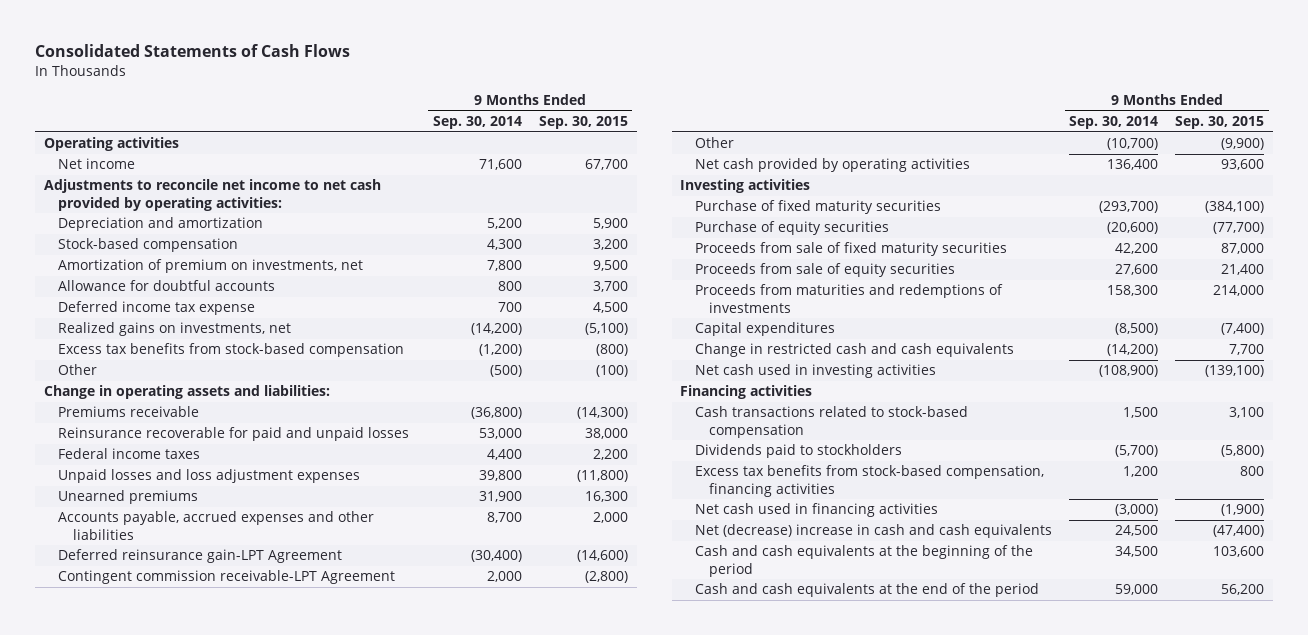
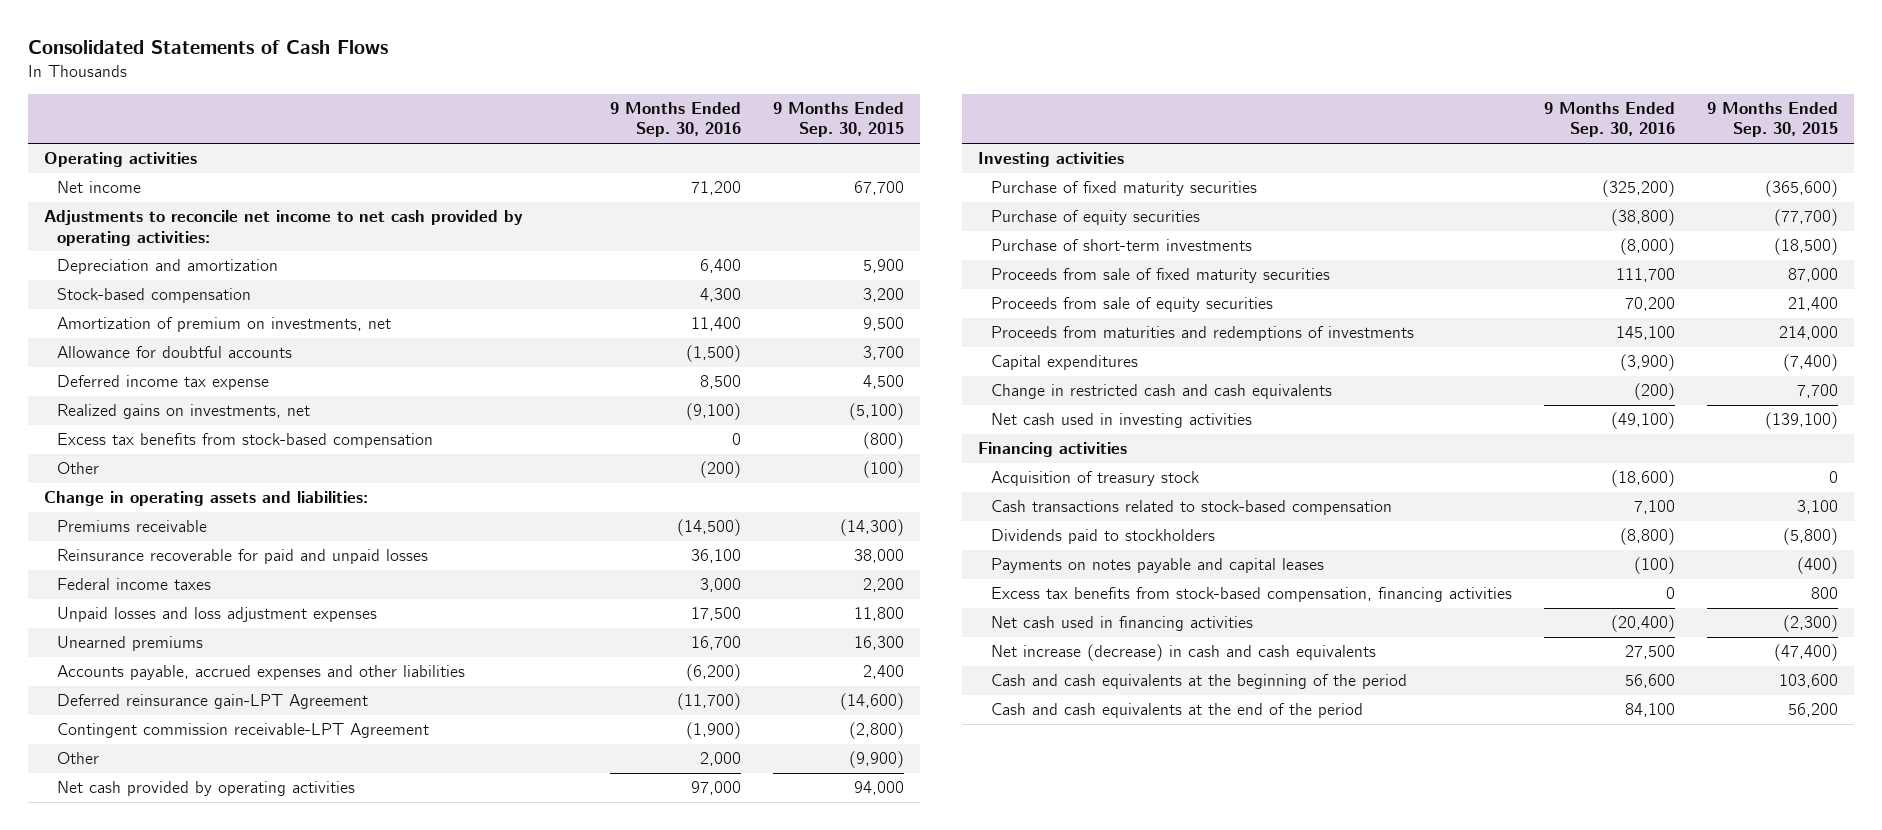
- | 9 Months Ended Sep. 30, 2014 | 9 Months Ended Sep. 30, 2015
+ | 9 Months Ended Sep. 30, 2016 | 9 Months Ended Sep. 30, 2015
- Unpaid losses and loss adjustment expenses | 39,800 | (11,800)
+ Unpaid losses and loss adjustment expenses | 17,500 | 11,800
- Accounts payable, accrued expenses and other liabilities | 8,700 | 2,000
+ Accounts payable, accrued expenses and other liabilities | (6,200) | 2,400
- Net cash provided by operating activities | 136,400 | 93,600
+ Net cash provided by operating activities | 97,000 | 94,000
- Purchase of fixed maturity securities | (293,700) | (384,100)
+ Purchase of fixed maturity securities | (325,200) | (365,600)
+ Purchase of short-term investments | (8,000) | (18,500)
+ Acquisition of treasury stock | (18,600) | 0
+ Payments on notes payable and capital leases | (100) | (400)
- Net cash used in financing activities | (3,000) | (1,900)
- Net (decrease) increase in cash and cash equivalents | 24,500 | (47,400)
+ Net cash used in financing activities | (20,400) | (2,300)
+ Net increase (decrease) in cash and cash equivalents | 27,500 | (47,400)

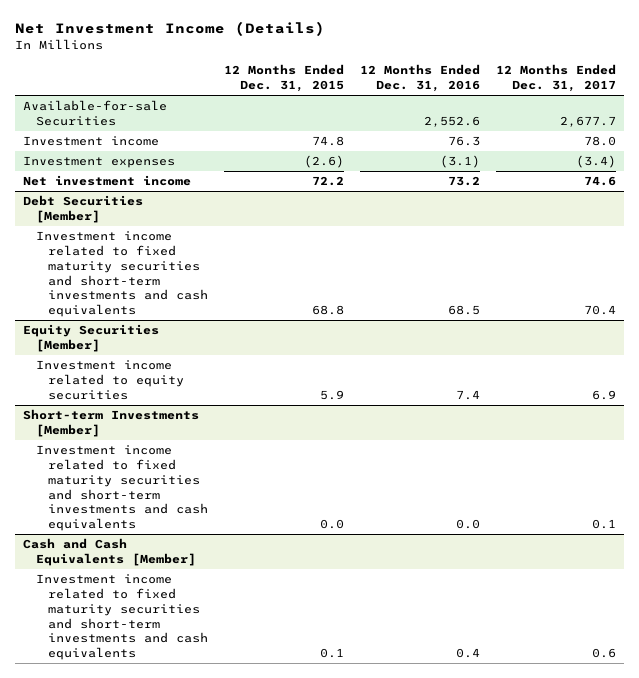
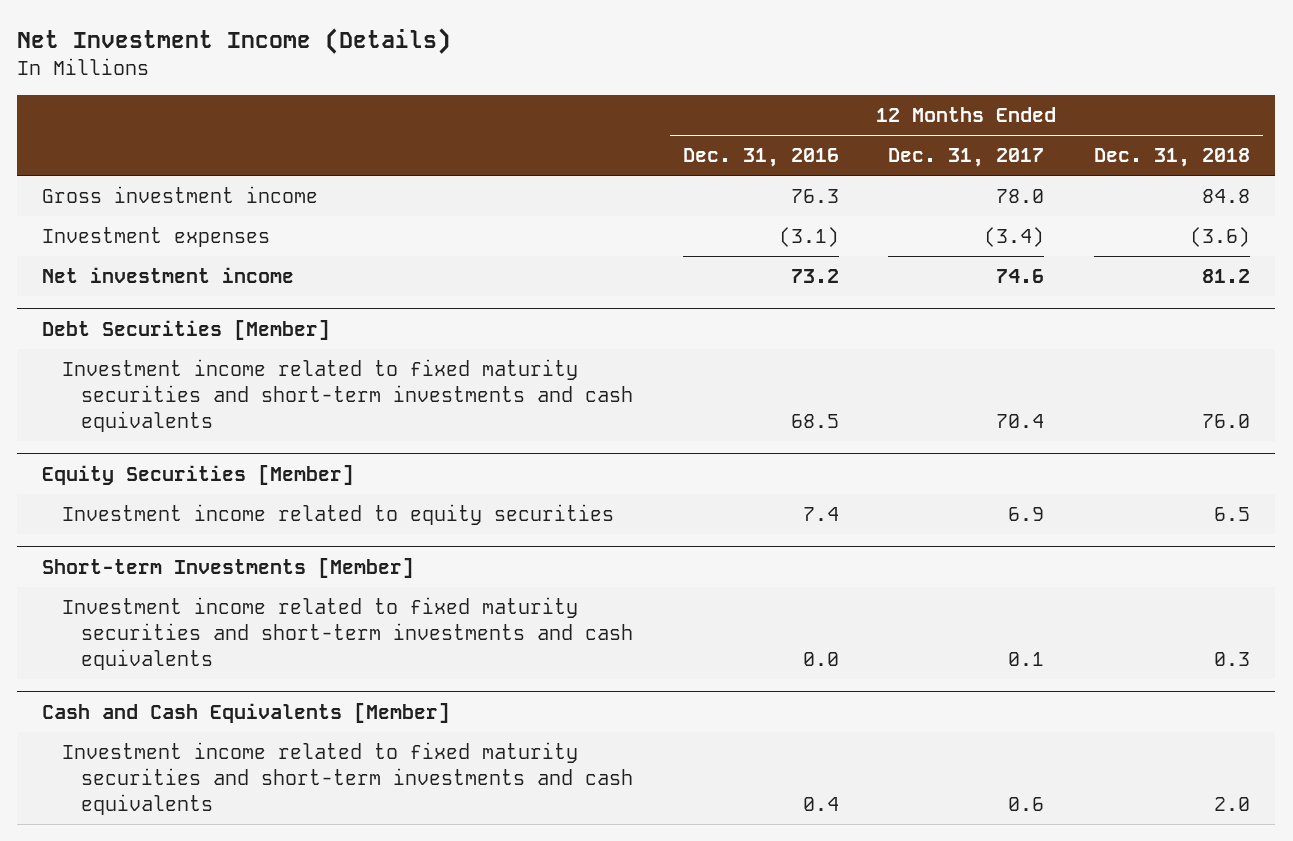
- | 12 Months Ended Dec. 31, 2015 | 12 Months Ended Dec. 31, 2016 | 12 Months Ended Dec. 31, 2017
+ | 12 Months Ended Dec. 31, 2016 | 12 Months Ended Dec. 31, 2017 | 12 Months Ended Dec. 31, 2018
- Available-for-sale Securities | | 2,552.6 | 2,677.7
- Investment income | 74.8 | 76.3 | 78.0
+ Gross investment income | 76.3 | 78.0 | 84.8

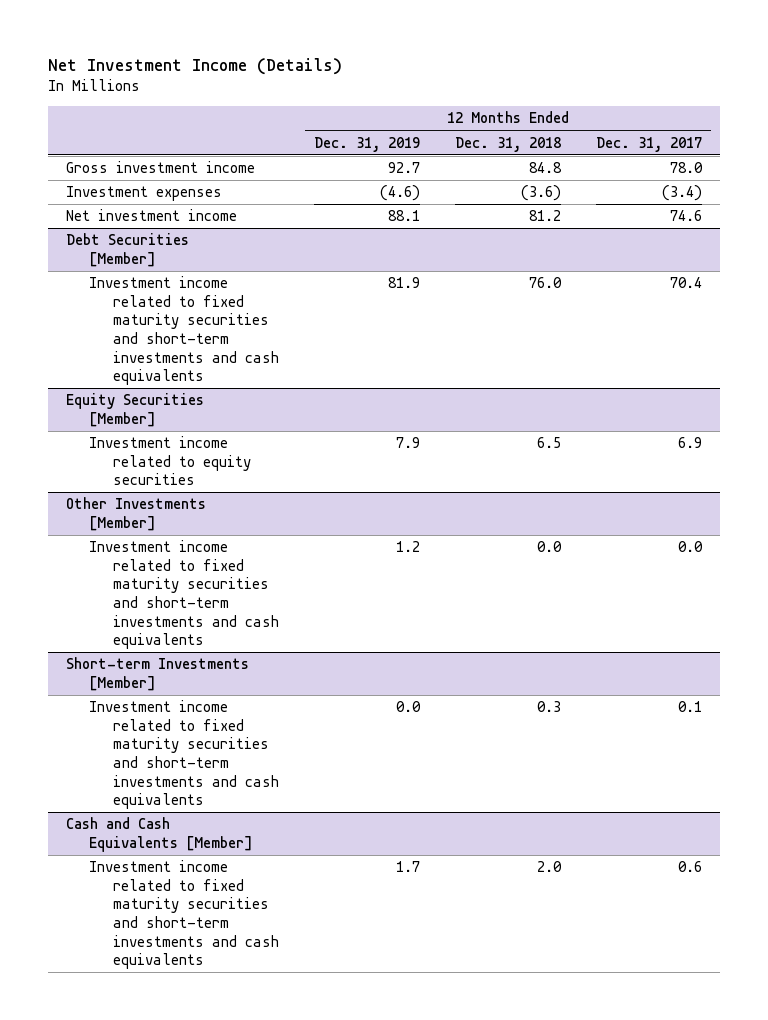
- | 12 Months Ended Dec. 31, 2016 | 12 Months Ended Dec. 31, 2017 | 12 Months Ended Dec. 31, 2018
+ | 12 Months Ended Dec. 31, 2019 | 12 Months Ended Dec. 31, 2018 | 12 Months Ended Dec. 31, 2017
+ Other Investments [Member]
+ Investment income related to fixed maturity securities and short-term investments and cash equivalents | 1.2 | 0.0 | 0.0

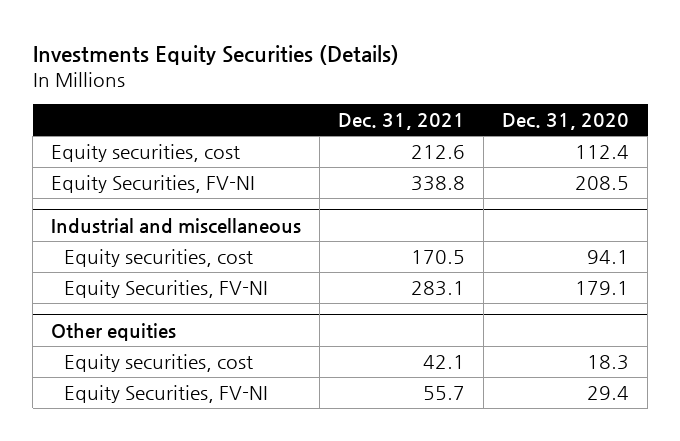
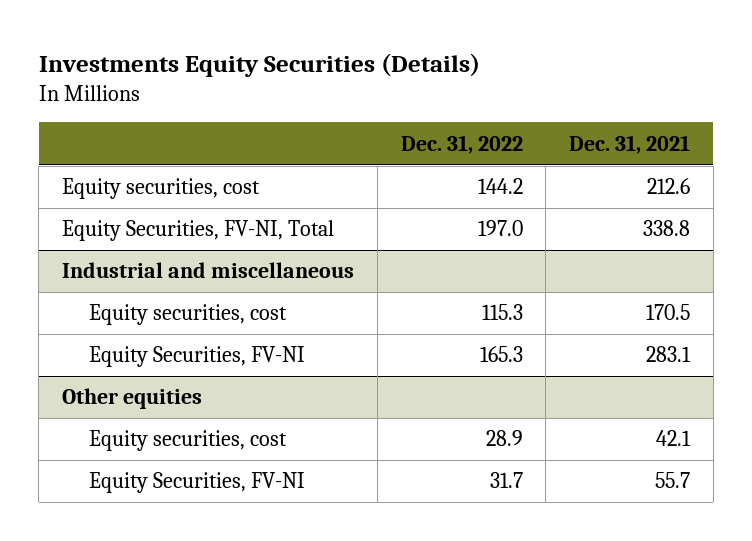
- | Dec. 31, 2021 | Dec. 31, 2020
+ | Dec. 31, 2022 | Dec. 31, 2021
- Equity Securities, FV-NI | 338.8 | 208.5
+ Equity Securities, FV-NI, Total | 197.0 | 338.8

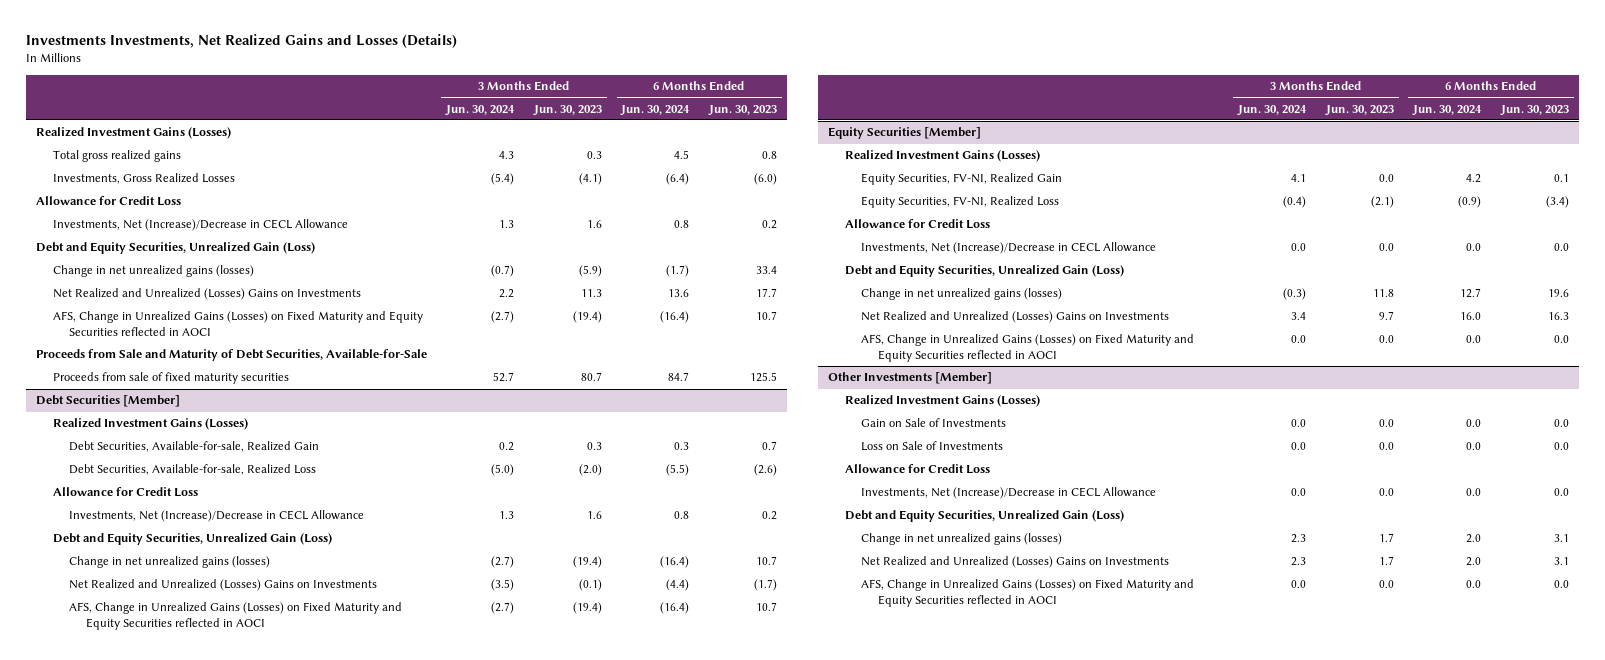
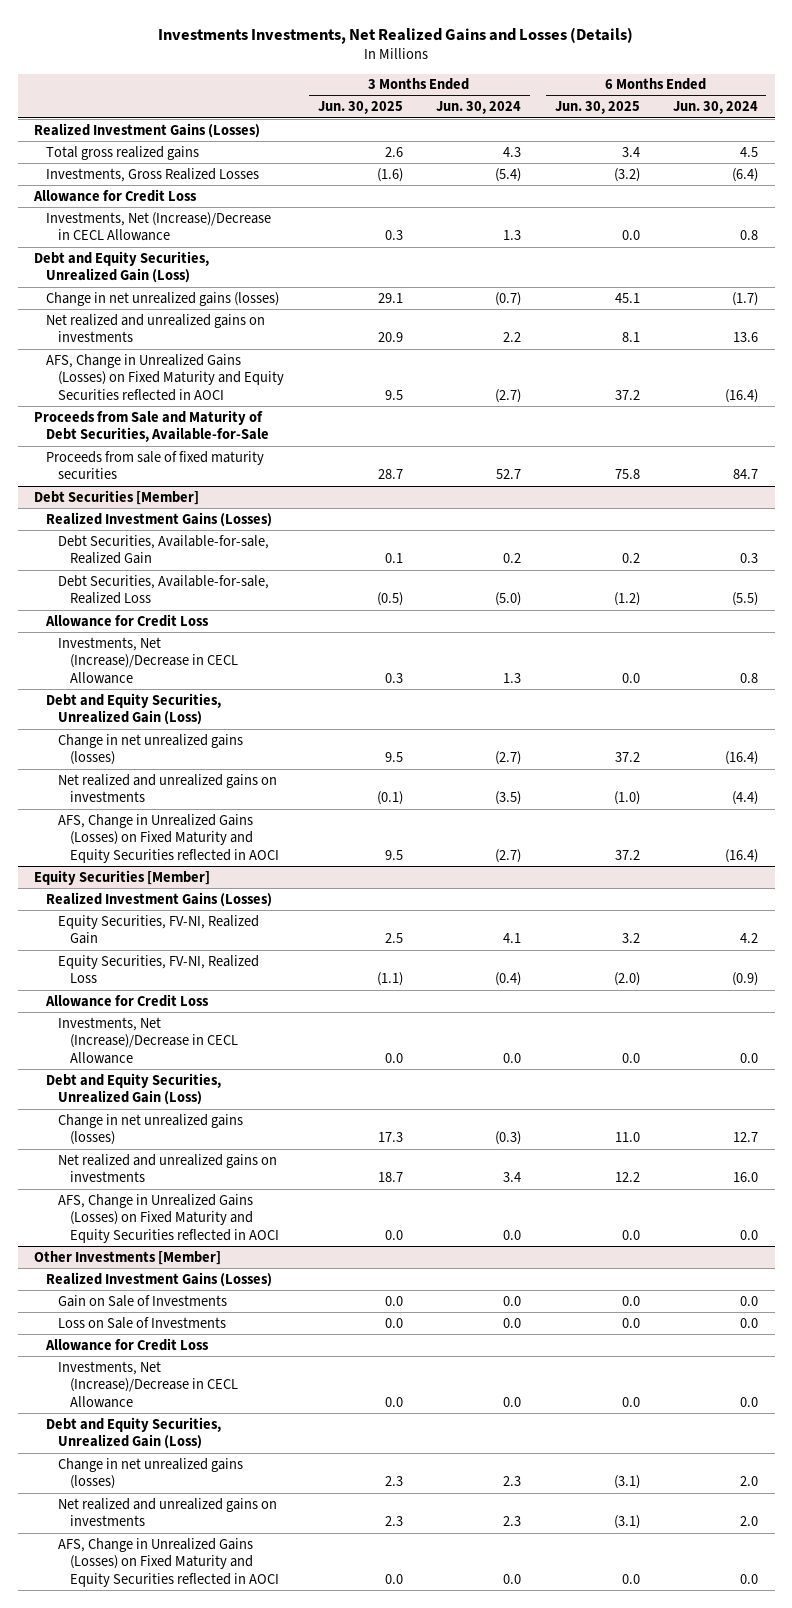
- | 3 Months Ended Jun. 30, 2024 | 3 Months Ended Jun. 30, 2023 | 6 Months Ended Jun. 30, 2024 | 6 Months Ended Jun. 30, 2023
+ | 3 Months Ended Jun. 30, 2025 | 3 Months Ended Jun. 30, 2024 | 6 Months Ended Jun. 30, 2025 | 6 Months Ended Jun. 30, 2024
- Net Realized and Unrealized (Losses) Gains on Investments | 2.2 | 11.3 | 13.6 | 17.7
+ Net realized and unrealized gains on investments | 20.9 | 2.2 | 8.1 | 13.6
@ Debt Securities [Member]
- Net Realized and Unrealized (Losses) Gains on Investments | (3.5) | (0.1) | (4.4) | (1.7)
+ Net realized and unrealized gains on investments | (0.1) | (3.5) | (1.0) | (4.4)
@ Equity Securities [Member]
- Net Realized and Unrealized (Losses) Gains on Investments | 3.4 | 9.7 | 16.0 | 16.3
+ Net realized and unrealized gains on investments | 18.7 | 3.4 | 12.2 | 16.0
@ Other Investments [Member]
- Net Realized and Unrealized (Losses) Gains on Investments | 2.3 | 1.7 | 2.0 | 3.1
+ Net realized and unrealized gains on investments | 2.3 | 2.3 | (3.1) | 2.0

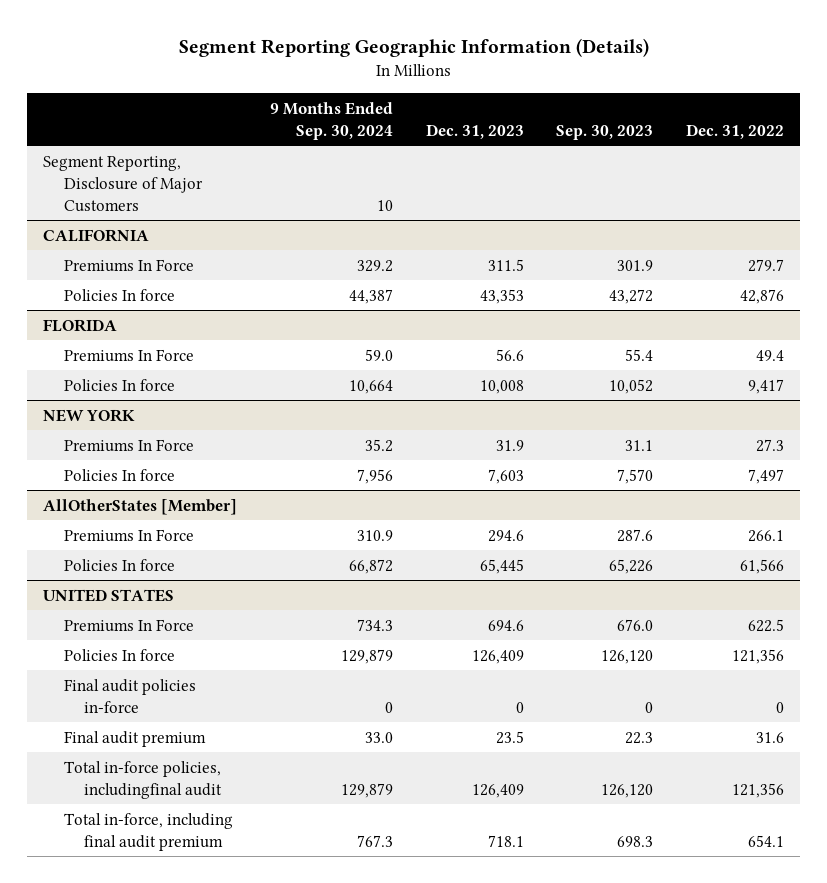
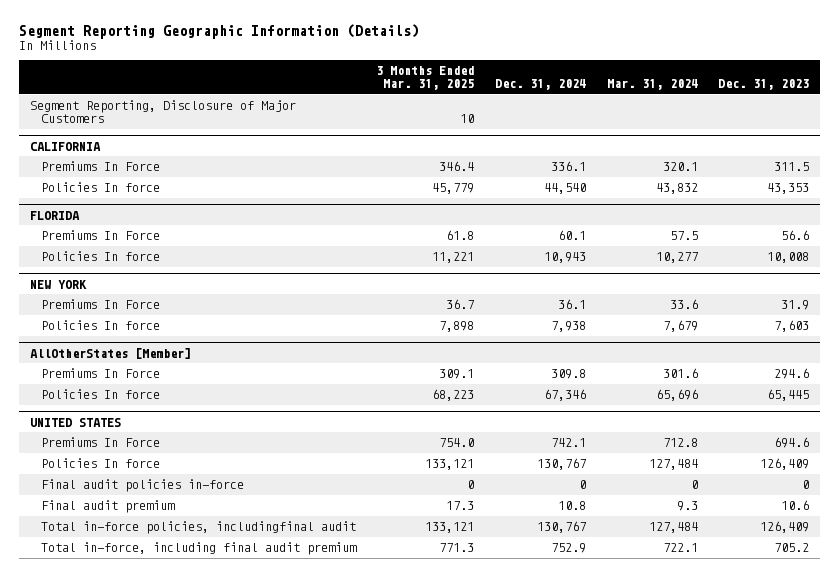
- | 9 Months Ended Sep. 30, 2024 | Dec. 31, 2023 | Sep. 30, 2023 | Dec. 31, 2022
+ | 3 Months Ended Mar. 31, 2025 | Dec. 31, 2024 | Mar. 31, 2024 | Dec. 31, 2023
@ UNITED STATES
- Final audit premium | 33.0 | 23.5 | 22.3 | 31.6
+ Final audit premium | 17.3 | 10.8 | 9.3 | 10.6
- Total in-force, including final audit premium | 767.3 | 718.1 | 698.3 | 654.1
+ Total in-force, including final audit premium | 771.3 | 752.9 | 722.1 | 705.2

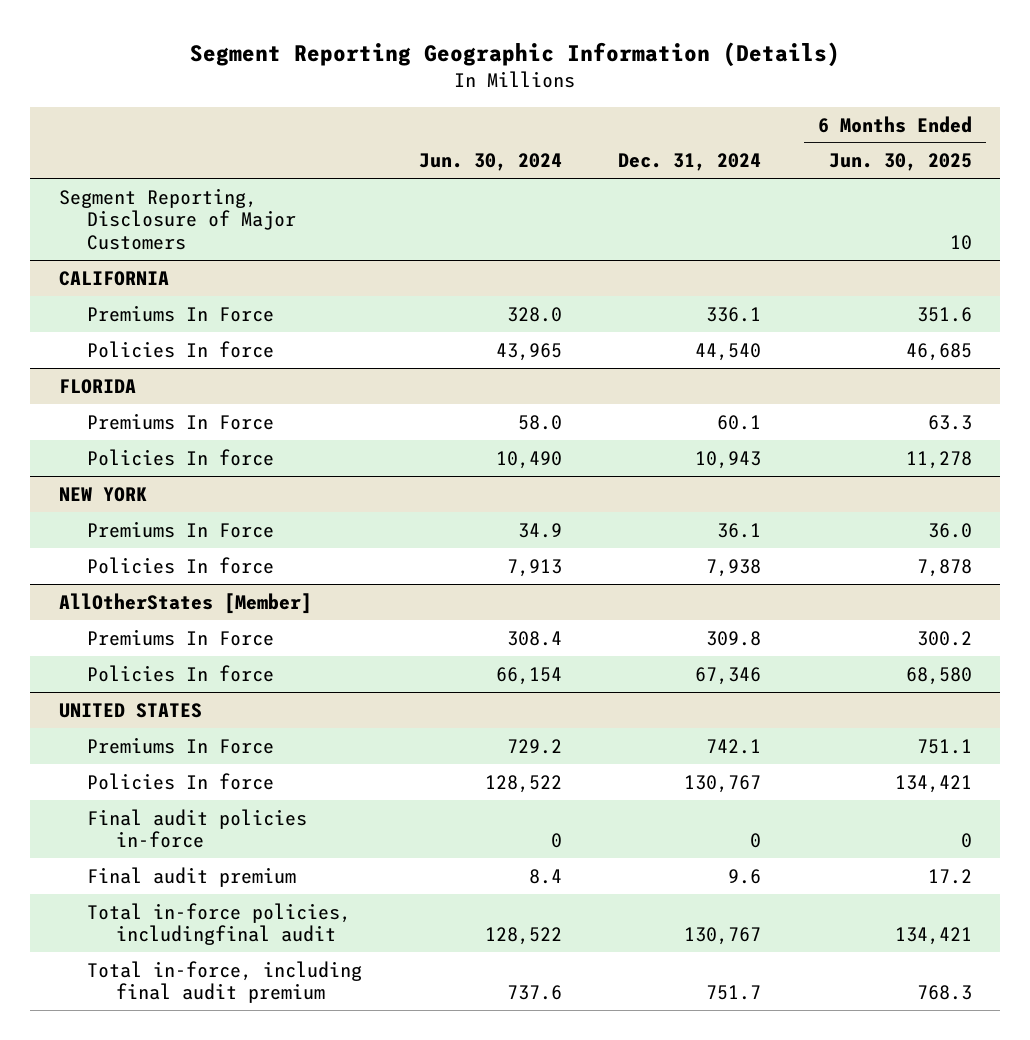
- | 3 Months Ended Mar. 31, 2025 | Dec. 31, 2024 | Mar. 31, 2024 | Dec. 31, 2023
+ | Jun. 30, 2024 | Dec. 31, 2024 | 6 Months Ended Jun. 30, 2025
@ UNITED STATES
- Final audit premium | 17.3 | 10.8 | 9.3 | 10.6
+ Final audit premium | 8.4 | 9.6 | 17.2
- Total in-force, including final audit premium | 771.3 | 752.9 | 722.1 | 705.2
+ Total in-force, including final audit premium | 737.6 | 751.7 | 768.3

